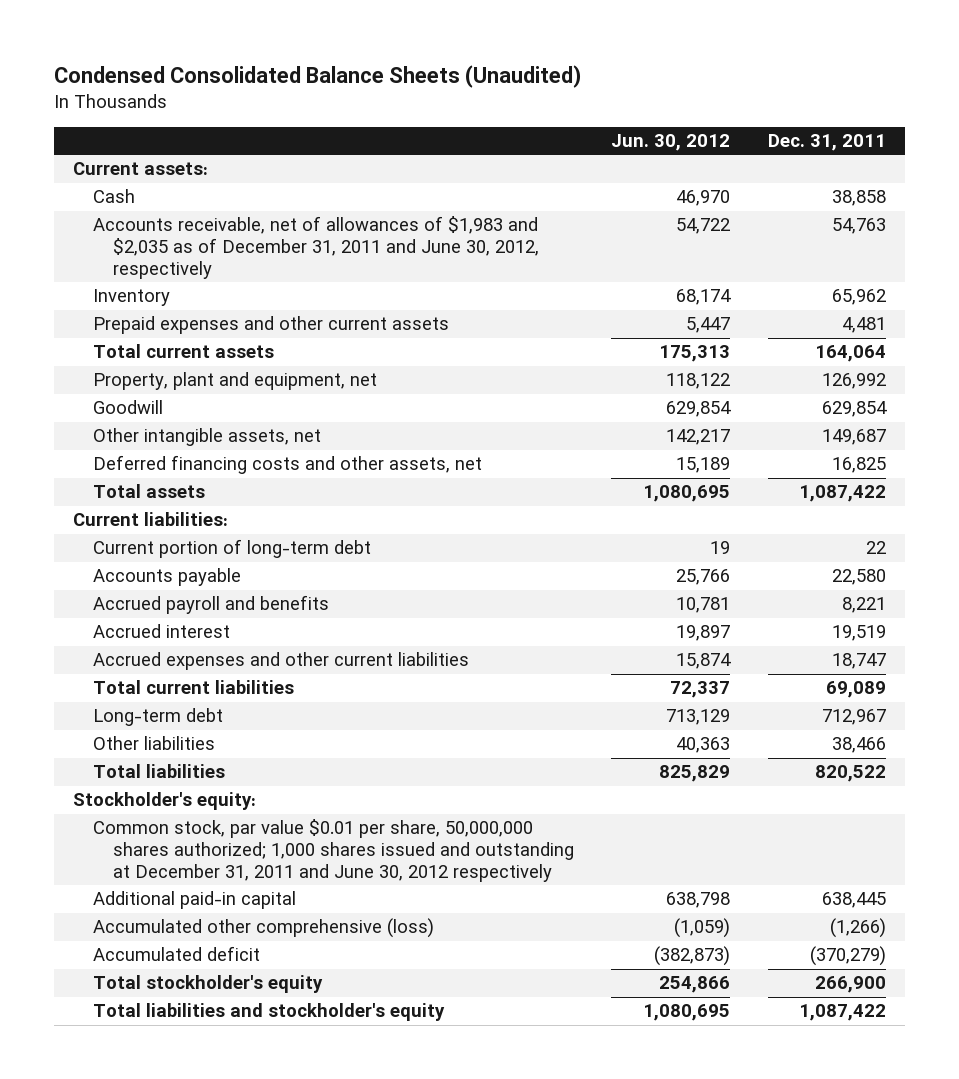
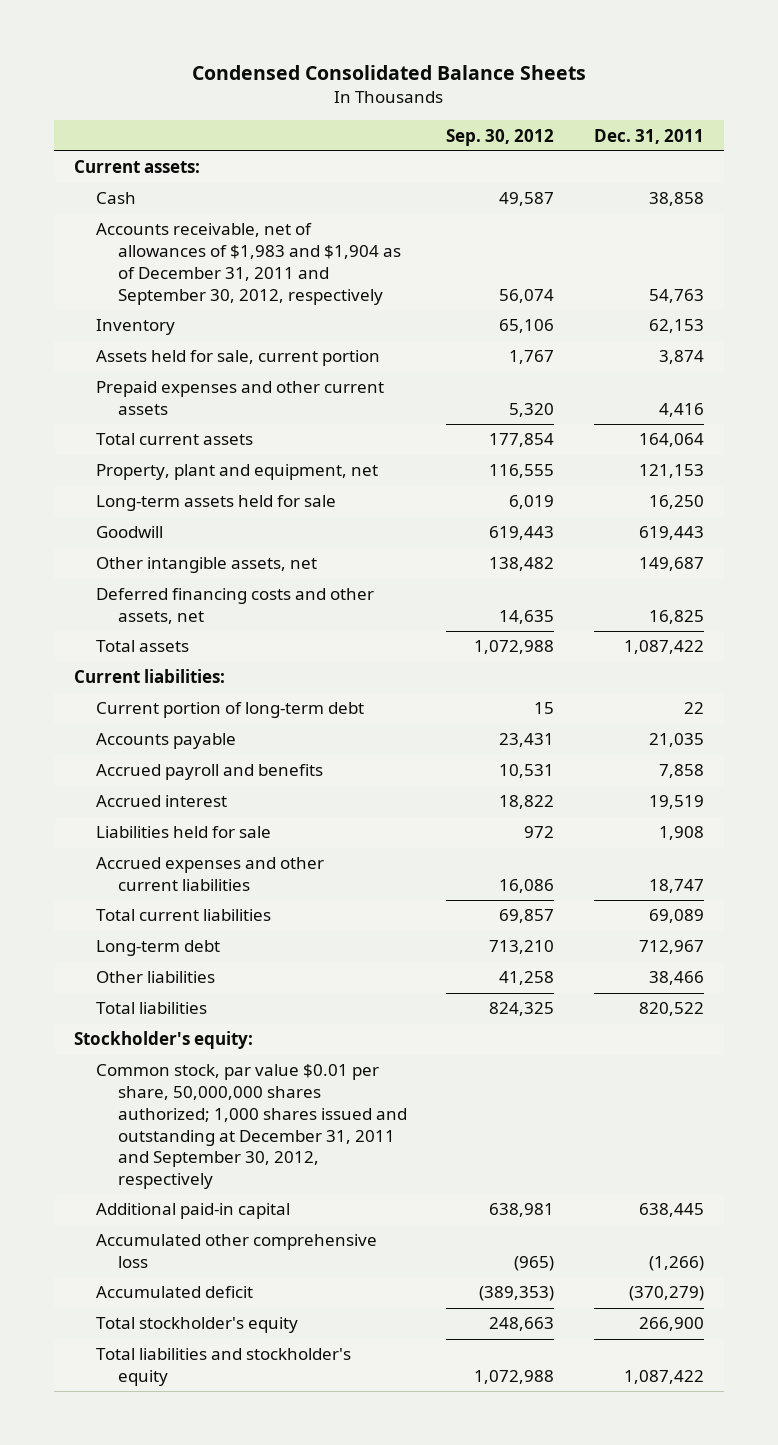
- Condensed Consolidated Balance Sheets (Unaudited)
+ Condensed Consolidated Balance Sheets
- | Jun. 30, 2012 | Dec. 31, 2011
+ | Sep. 30, 2012 | Dec. 31, 2011
- Accounts receivable, net of allowances of $1,983 and $2,035 as of December 31, 2011 and June 30, 2012, respectively | 54,722 | 54,763
- Inventory | 68,174 | 65,962
- Prepaid expenses and other current assets | 5,447 | 4,481
+ Accounts receivable, net of allowances of $1,983 and $1,904 as of December 31, 2011 and September 30, 2012, respectively | 56,074 | 54,763
+ Inventory | 65,106 | 62,153
+ Assets held for sale, current portion | 1,767 | 3,874
+ Prepaid expenses and other current assets | 5,320 | 4,416
- Property, plant and equipment, net | 118,122 | 126,992
- Goodwill | 629,854 | 629,854
+ Property, plant and equipment, net | 116,555 | 121,153
+ Long-term assets held for sale | 6,019 | 16,250
+ Goodwill | 619,443 | 619,443
- Accounts payable | 25,766 | 22,580
- Accrued payroll and benefits | 10,781 | 8,221
+ Accounts payable | 23,431 | 21,035
+ Accrued payroll and benefits | 10,531 | 7,858
+ Liabilities held for sale | 972 | 1,908
- Common stock, par value $0.01 per share, 50,000,000 shares authorized; 1,000 shares issued and outstanding at December 31, 2011 and June 30, 2012 respectively
+ Common stock, par value $0.01 per share, 50,000,000 shares authorized; 1,000 shares issued and outstanding at December 31, 2011 and September 30, 2012, respectively
- Accumulated other comprehensive (loss) | (1,059) | (1,266)
+ Accumulated other comprehensive loss | (965) | (1,266)

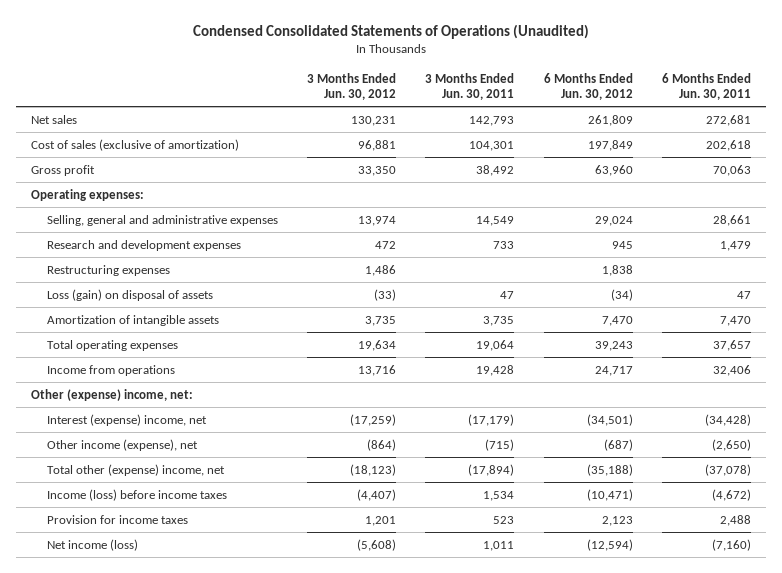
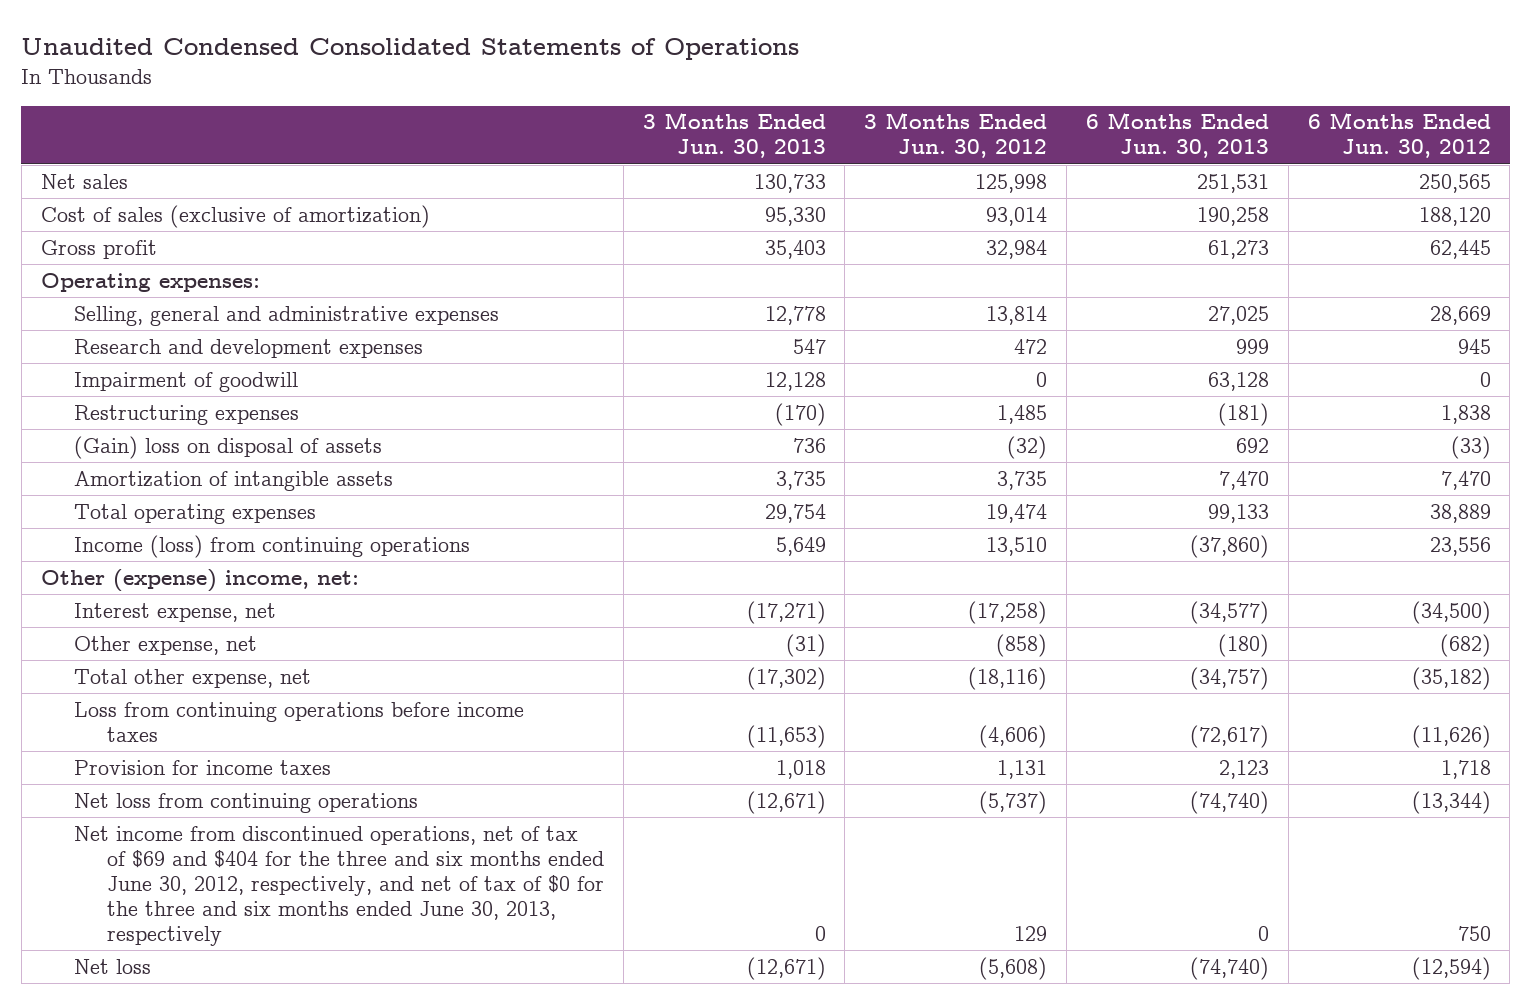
- Condensed Consolidated Statements of Operations (Unaudited)
+ Unaudited Condensed Consolidated Statements of Operations
- | 3 Months Ended Jun. 30, 2012 | 3 Months Ended Jun. 30, 2011 | 6 Months Ended Jun. 30, 2012 | 6 Months Ended Jun. 30, 2011
+ | 3 Months Ended Jun. 30, 2013 | 3 Months Ended Jun. 30, 2012 | 6 Months Ended Jun. 30, 2013 | 6 Months Ended Jun. 30, 2012
- Net sales | 130,231 | 142,793 | 261,809 | 272,681
- Cost of sales (exclusive of amortization) | 96,881 | 104,301 | 197,849 | 202,618
- Gross profit | 33,350 | 38,492 | 63,960 | 70,063
+ Net sales | 130,733 | 125,998 | 251,531 | 250,565
+ Cost of sales (exclusive of amortization) | 95,330 | 93,014 | 190,258 | 188,120
+ Gross profit | 35,403 | 32,984 | 61,273 | 62,445
- Selling, general and administrative expenses | 13,974 | 14,549 | 29,024 | 28,661
+ Selling, general and administrative expenses | 12,778 | 13,814 | 27,025 | 28,669
- Restructuring expenses | 1,486 | | 1,838 |
- Loss (gain) on disposal of assets | (33) | 47 | (34) | 47
+ Impairment of goodwill | 12,128 | 0 | 63,128 | 0
+ Restructuring expenses | (170) | 1,485 | (181) | 1,838
+ (Gain) loss on disposal of assets | 736 | (32) | 692 | (33)
- Total operating expenses | 19,634 | 19,064 | 39,243 | 37,657
- Income from operations | 13,716 | 19,428 | 24,717 | 32,406
+ Total operating expenses | 29,754 | 19,474 | 99,133 | 38,889
+ Income (loss) from continuing operations | 5,649 | 13,510 | (37,860) | 23,556
- Interest (expense) income, net | (17,259) | (17,179) | (34,501) | (34,428)
- Other income (expense), net | (864) | (715) | (687) | (2,650)
- Total other (expense) income, net | (18,123) | (17,894) | (35,188) | (37,078)
- Income (loss) before income taxes | (4,407) | 1,534 | (10,471) | (4,672)
- Provision for income taxes | 1,201 | 523 | 2,123 | 2,488
- Net income (loss) | (5,608) | 1,011 | (12,594) | (7,160)
+ Interest expense, net | (17,271) | (17,258) | (34,577) | (34,500)
+ Other expense, net | (31) | (858) | (180) | (682)
+ Total other expense, net | (17,302) | (18,116) | (34,757) | (35,182)
+ Loss from continuing operations before income taxes | (11,653) | (4,606) | (72,617) | (11,626)
+ Provision for income taxes | 1,018 | 1,131 | 2,123 | 1,718
+ Net loss from continuing operations | (12,671) | (5,737) | (74,740) | (13,344)
+ Net income from discontinued operations, net of tax of $69 and $404 for the three and six months ended June 30, 2012, respectively, and net of tax of $0 for the three and six months ended June 30, 2013, respectively | 0 | 129 | 0 | 750
+ Net loss | (12,671) | (5,608) | (74,740) | (12,594)

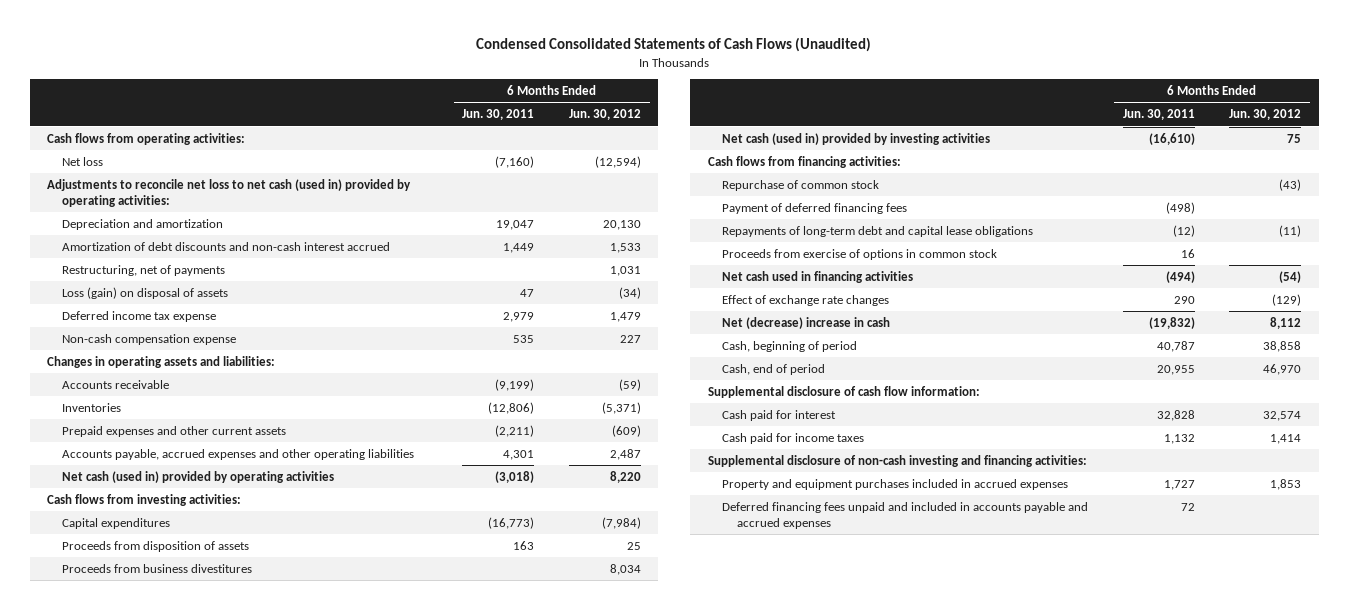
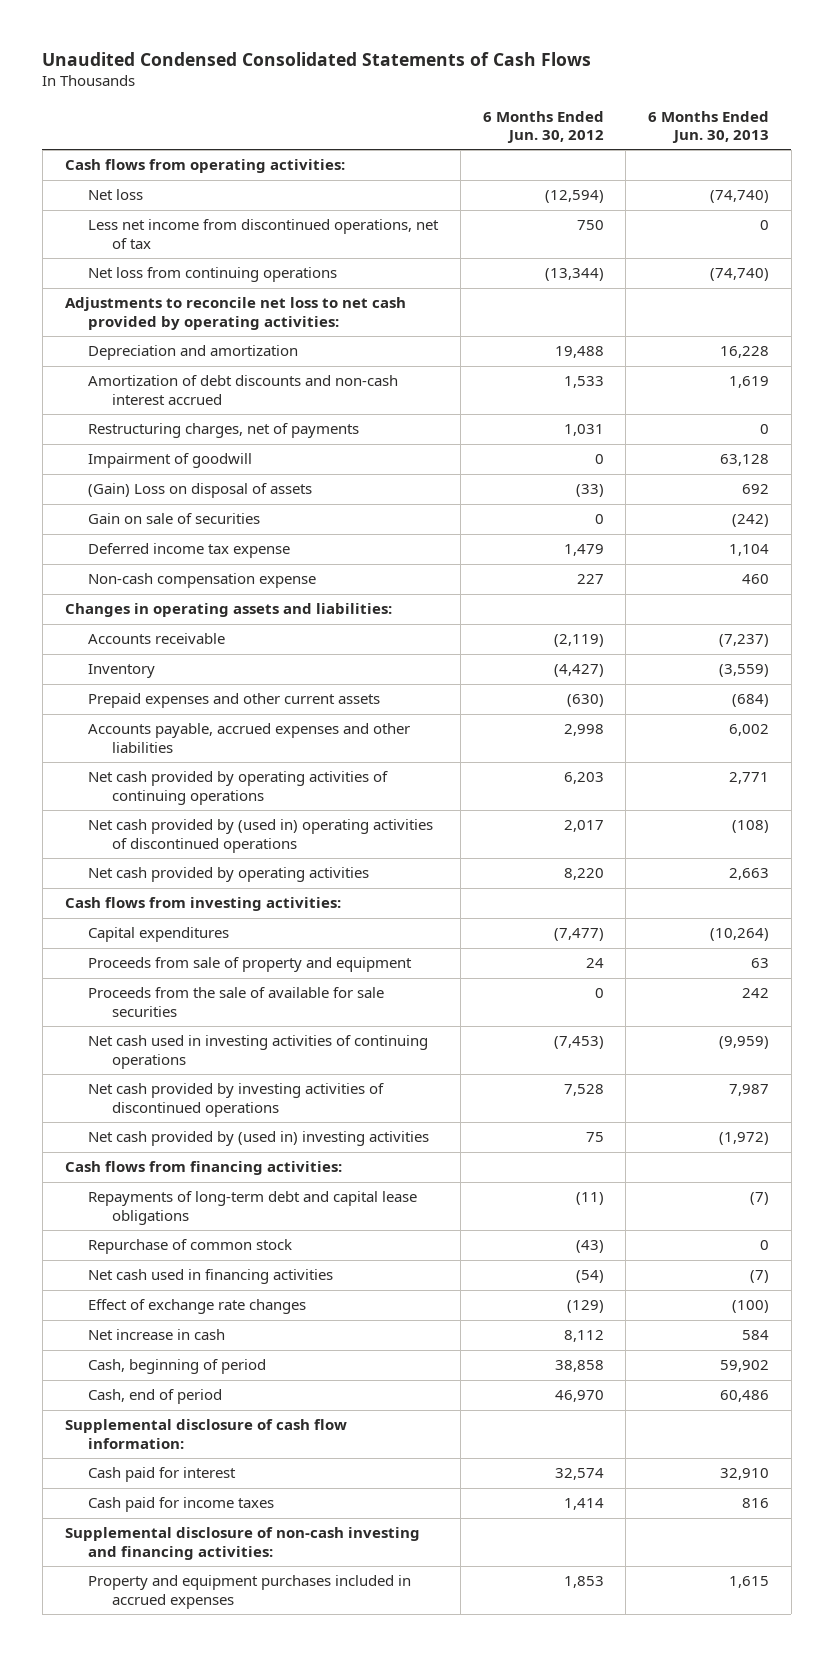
- Condensed Consolidated Statements of Cash Flows (Unaudited)
+ Unaudited Condensed Consolidated Statements of Cash Flows
- | 6 Months Ended Jun. 30, 2011 | 6 Months Ended Jun. 30, 2012
+ | 6 Months Ended Jun. 30, 2012 | 6 Months Ended Jun. 30, 2013
- Adjustments to reconcile net loss to net cash (used in) provided by operating activities:
- Depreciation and amortization | 19,047 | 20,130
+ Less net income from discontinued operations, net of tax | 750 | 0
+ Net loss from continuing operations | (13,344) | (74,740)
+ Adjustments to reconcile net loss to net cash provided by operating activities:
+ Depreciation and amortization | 19,488 | 16,228
- Restructuring, net of payments | | 1,031
- Loss (gain) on disposal of assets | 47 | (34)
+ Restructuring charges, net of payments | 1,031 | 0
+ Impairment of goodwill | 0 | 63,128
+ (Gain) Loss on disposal of assets | (33) | 692
+ Gain on sale of securities | 0 | (242)
- Accounts receivable | (9,199) | (59)
- Inventories | (12,806) | (5,371)
- Prepaid expenses and other current assets | (2,211) | (609)
- Accounts payable, accrued expenses and other operating liabilities | 4,301 | 2,487
- Net cash (used in) provided by operating activities | (3,018) | 8,220
+ Accounts receivable | (2,119) | (7,237)
+ Inventory | (4,427) | (3,559)
+ Prepaid expenses and other current assets | (630) | (684)
+ Accounts payable, accrued expenses and other liabilities | 2,998 | 6,002
+ Net cash provided by operating activities of continuing operations | 6,203 | 2,771
+ Net cash provided by (used in) operating activities of discontinued operations | 2,017 | (108)
+ Net cash provided by operating activities | 8,220 | 2,663
- Capital expenditures | (16,773) | (7,984)
- Proceeds from disposition of assets | 163 | 25
- Proceeds from business divestitures | | 8,034
- Net cash (used in) provided by investing activities | (16,610) | 75
+ Capital expenditures | (7,477) | (10,264)
+ Proceeds from sale of property and equipment | 24 | 63
+ Proceeds from the sale of available for sale securities | 0 | 242
+ Net cash used in investing activities of continuing operations | (7,453) | (9,959)
+ Net cash provided by investing activities of discontinued operations | 7,528 | 7,987
+ Net cash provided by (used in) investing activities | 75 | (1,972)
- Payment of deferred financing fees | (498) |
- Proceeds from exercise of options in common stock | 16 |
moved down: Repurchase of common stock | (43) | 0
- Net (decrease) increase in cash | (19,832) | 8,112
+ Net increase in cash | 8,112 | 584
- Deferred financing fees unpaid and included in accounts payable and accrued expenses | 72 |

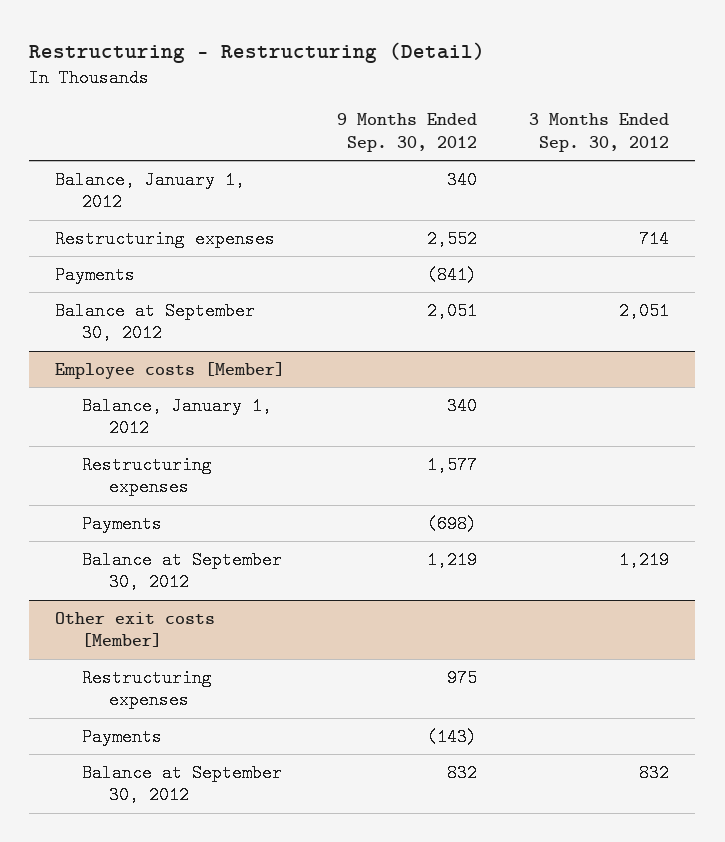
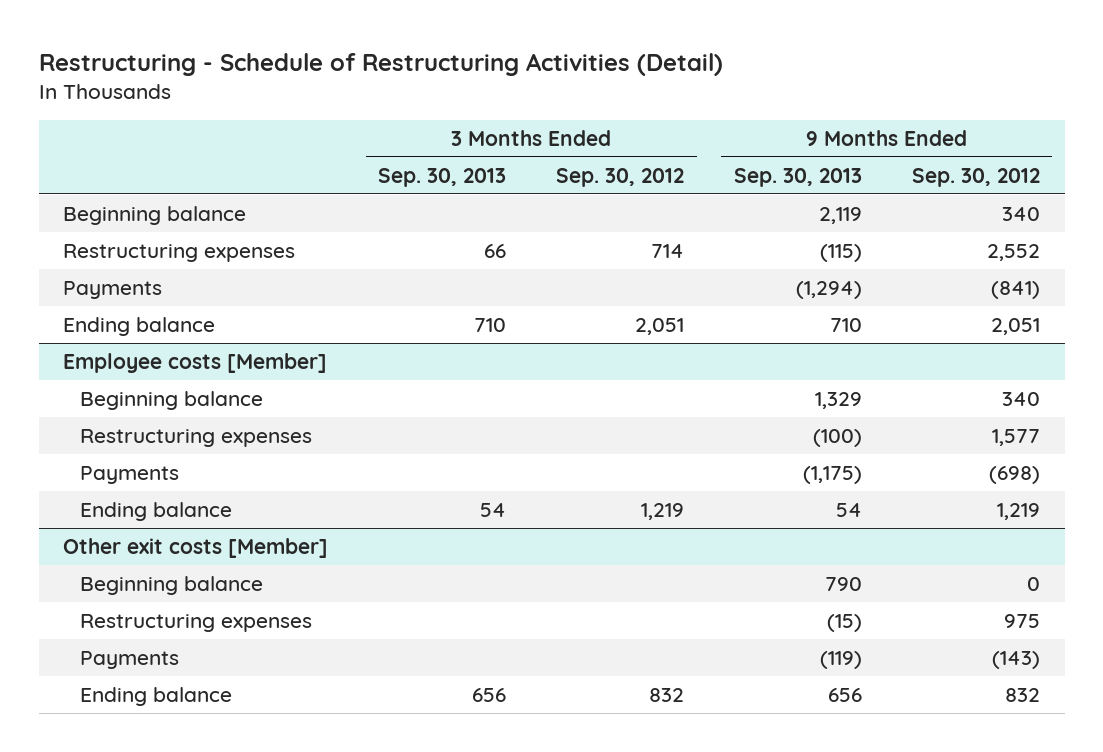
- Restructuring - Restructuring (Detail)
+ Restructuring - Schedule of Restructuring Activities (Detail)
- | 9 Months Ended Sep. 30, 2012 | 3 Months Ended Sep. 30, 2012
+ | 3 Months Ended Sep. 30, 2013 | 3 Months Ended Sep. 30, 2012 | 9 Months Ended Sep. 30, 2013 | 9 Months Ended Sep. 30, 2012
- Balance, January 1, 2012 | 340 |
+ Beginning balance | | | 2,119 | 340
- Balance at September 30, 2012 | 2,051 | 2,051
+ Ending balance | 710 | 2,051 | 710 | 2,051
@ Employee costs [Member]
- Balance, January 1, 2012 | 340 |
+ Beginning balance | | | 1,329 | 340
- Balance at September 30, 2012 | 1,219 | 1,219
+ Ending balance | 54 | 1,219 | 54 | 1,219
@ Other exit costs [Member]
+ Beginning balance | | | 790 | 0
- Balance at September 30, 2012 | 832 | 832
+ Ending balance | 656 | 832 | 656 | 832

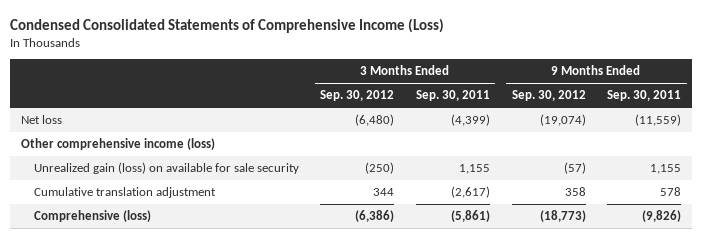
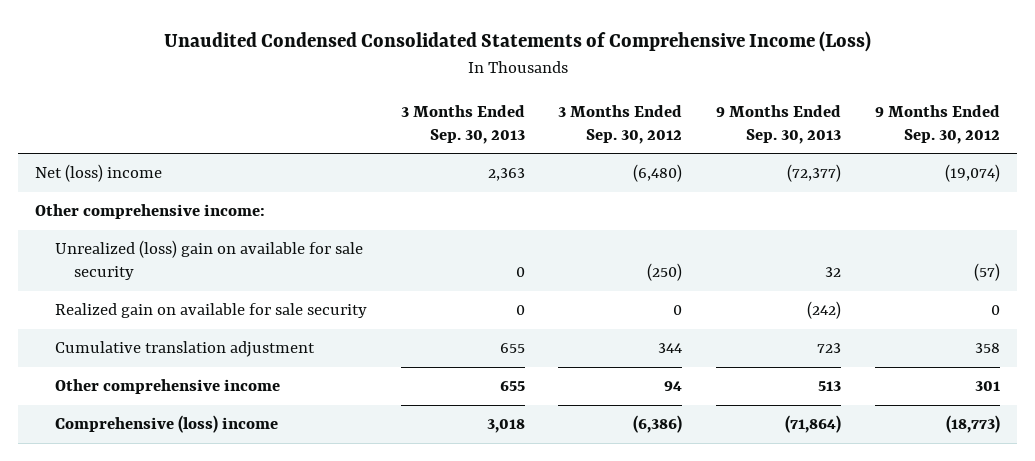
- Condensed Consolidated Statements of Comprehensive Income (Loss)
+ Unaudited Condensed Consolidated Statements of Comprehensive Income (Loss)
- | 3 Months Ended Sep. 30, 2012 | 3 Months Ended Sep. 30, 2011 | 9 Months Ended Sep. 30, 2012 | 9 Months Ended Sep. 30, 2011
+ | 3 Months Ended Sep. 30, 2013 | 3 Months Ended Sep. 30, 2012 | 9 Months Ended Sep. 30, 2013 | 9 Months Ended Sep. 30, 2012
- Net loss | (6,480) | (4,399) | (19,074) | (11,559)
- Other comprehensive income (loss)
- Unrealized gain (loss) on available for sale security | (250) | 1,155 | (57) | 1,155
+ Net (loss) income | 2,363 | (6,480) | (72,377) | (19,074)
+ Other comprehensive income:
+ Unrealized (loss) gain on available for sale security | 0 | (250) | 32 | (57)
+ Realized gain on available for sale security | 0 | 0 | (242) | 0
- Comprehensive (loss) | (6,386) | (5,861) | (18,773) | (9,826)
+ Other comprehensive income | 655 | 94 | 513 | 301
+ Comprehensive (loss) income | 3,018 | (6,386) | (71,864) | (18,773)

